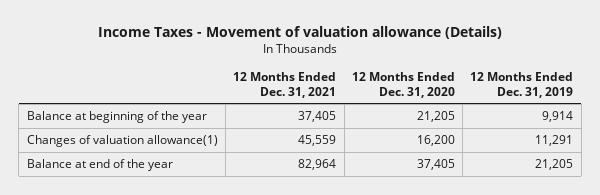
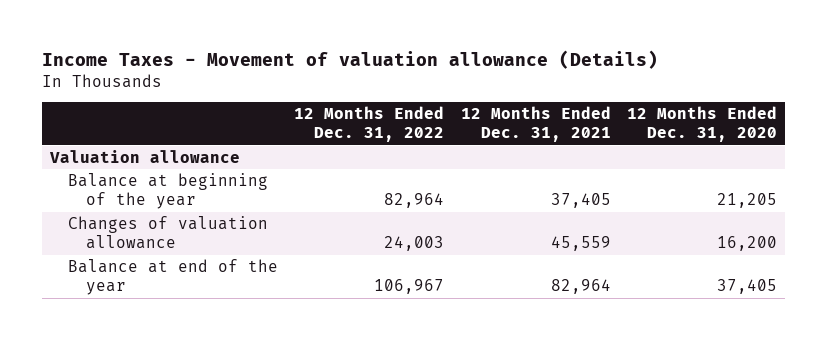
- | 12 Months Ended Dec. 31, 2021 | 12 Months Ended Dec. 31, 2020 | 12 Months Ended Dec. 31, 2019
+ | 12 Months Ended Dec. 31, 2022 | 12 Months Ended Dec. 31, 2021 | 12 Months Ended Dec. 31, 2020
+ Valuation allowance
- Changes of valuation allowance(1) | 45,559 | 16,200 | 11,291
+ Changes of valuation allowance | 24,003 | 45,559 | 16,200

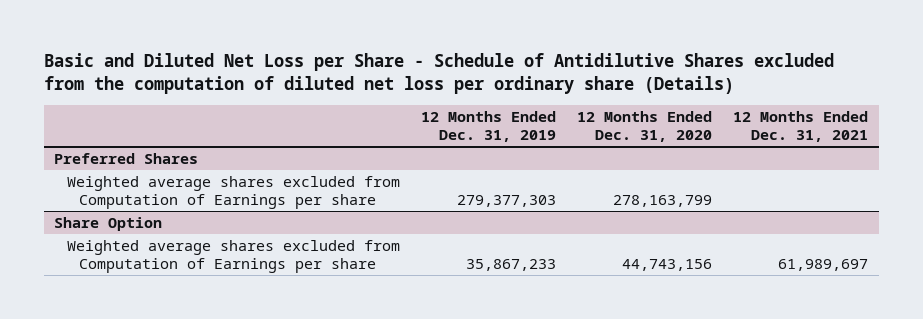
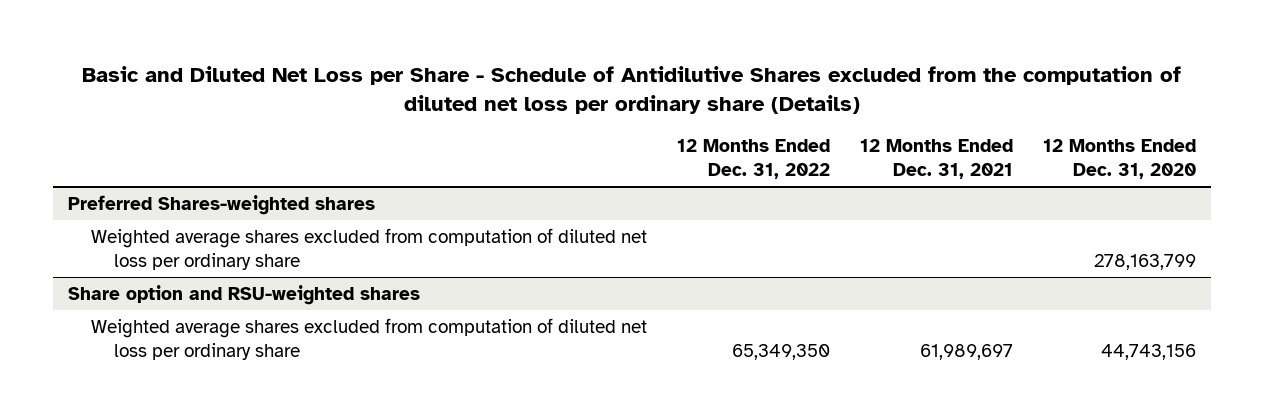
- | 12 Months Ended Dec. 31, 2019 | 12 Months Ended Dec. 31, 2020 | 12 Months Ended Dec. 31, 2021
+ | 12 Months Ended Dec. 31, 2022 | 12 Months Ended Dec. 31, 2021 | 12 Months Ended Dec. 31, 2020
- Preferred Shares
- Weighted average shares excluded from Computation of Earnings per share | 279,377,303 | 278,163,799 |
- Share Option
- Weighted average shares excluded from Computation of Earnings per share | 35,867,233 | 44,743,156 | 61,989,697
+ Preferred Shares-weighted shares
+ Weighted average shares excluded from computation of diluted net loss per ordinary share | | | 278,163,799
+ Share option and RSU-weighted shares
+ Weighted average shares excluded from computation of diluted net loss per ordinary share | 65,349,350 | 61,989,697 | 44,743,156

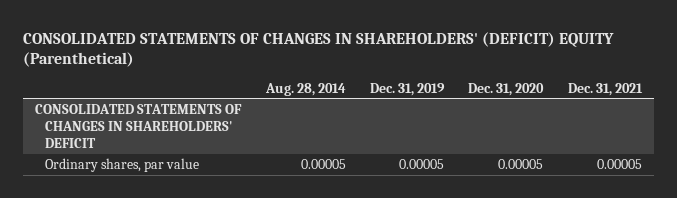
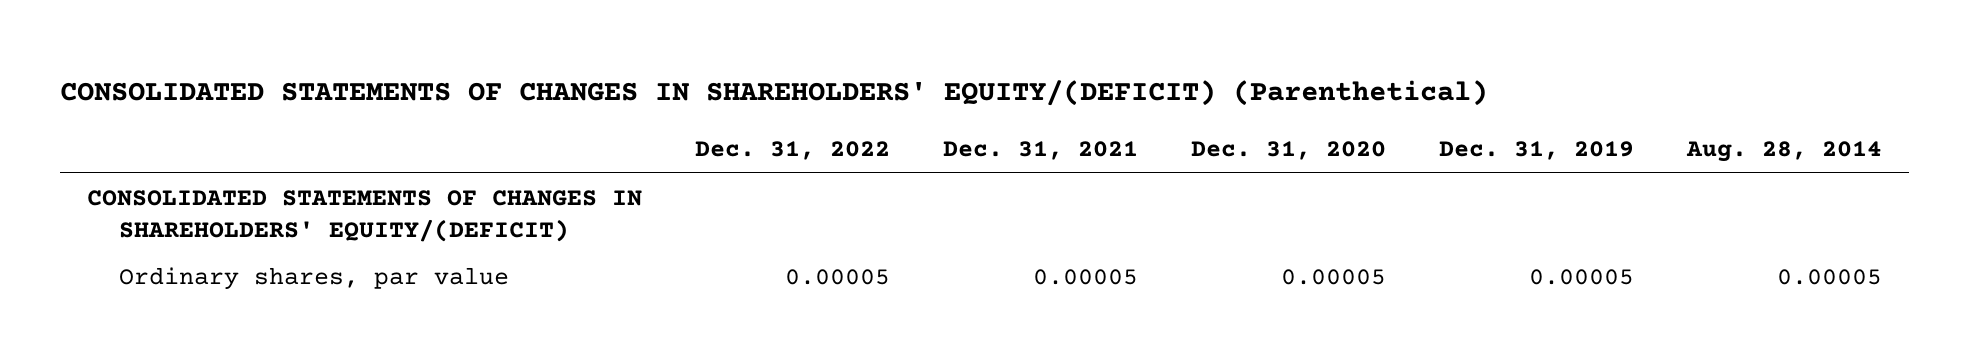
- CONSOLIDATED STATEMENTS OF CHANGES IN SHAREHOLDERS' (DEFICIT) EQUITY (Parenthetical)
+ CONSOLIDATED STATEMENTS OF CHANGES IN SHAREHOLDERS' EQUITY/(DEFICIT) (Parenthetical)
- | Aug. 28, 2014 | Dec. 31, 2019 | Dec. 31, 2020 | Dec. 31, 2021
+ | Dec. 31, 2022 | Dec. 31, 2021 | Dec. 31, 2020 | Dec. 31, 2019 | Aug. 28, 2014
- CONSOLIDATED STATEMENTS OF CHANGES IN SHAREHOLDERS' DEFICIT
+ CONSOLIDATED STATEMENTS OF CHANGES IN SHAREHOLDERS' EQUITY/(DEFICIT)

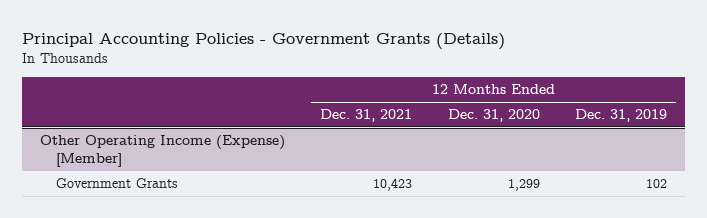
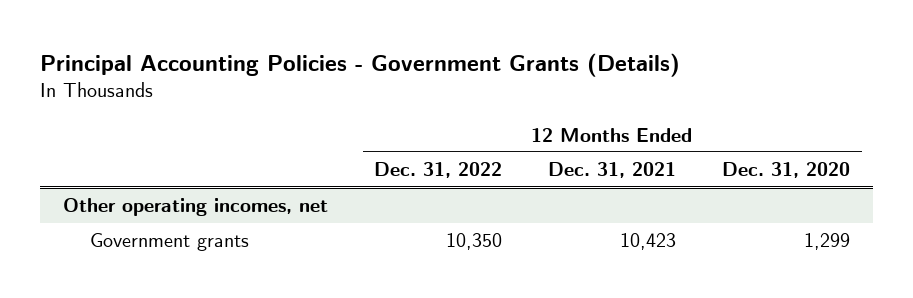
- | 12 Months Ended Dec. 31, 2021 | 12 Months Ended Dec. 31, 2020 | 12 Months Ended Dec. 31, 2019
+ | 12 Months Ended Dec. 31, 2022 | 12 Months Ended Dec. 31, 2021 | 12 Months Ended Dec. 31, 2020
- Other Operating Income (Expense) [Member]
- Government Grants | 10,423 | 1,299 | 102
+ Other operating incomes, net
+ Government grants | 10,350 | 10,423 | 1,299

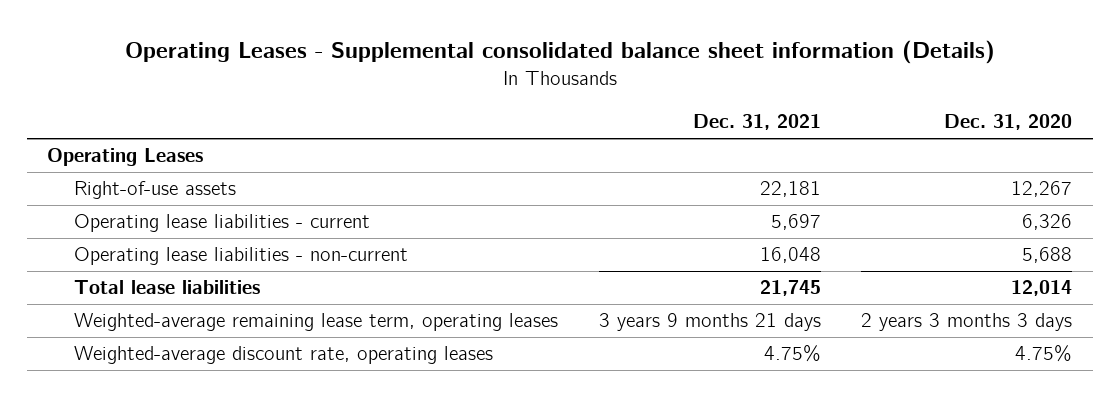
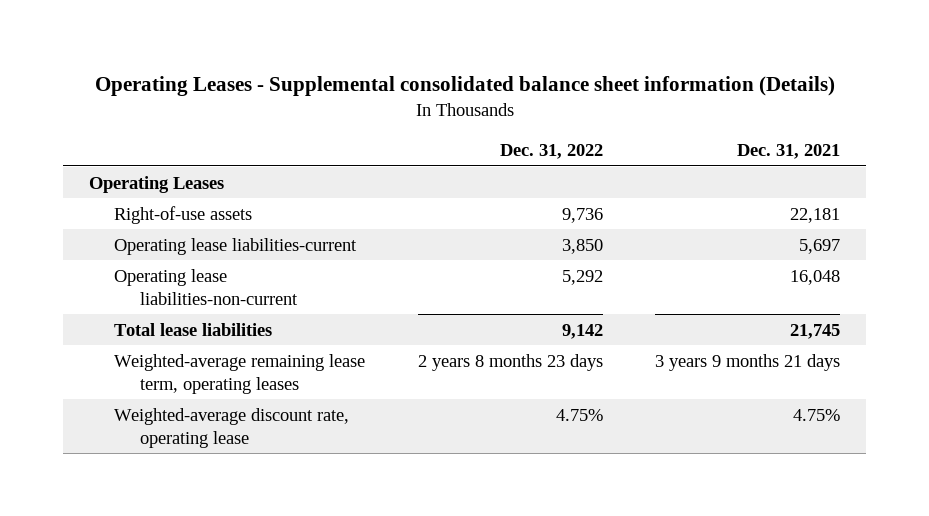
- | Dec. 31, 2021 | Dec. 31, 2020
+ | Dec. 31, 2022 | Dec. 31, 2021
- Operating lease liabilities - current | 5,697 | 6,326
- Operating lease liabilities - non-current | 16,048 | 5,688
+ Operating lease liabilities-current | 3,850 | 5,697
+ Operating lease liabilities-non-current | 5,292 | 16,048
- Weighted-average discount rate, operating leases | 4.75% | 4.75%
+ Weighted-average discount rate, operating lease | 4.75% | 4.75%

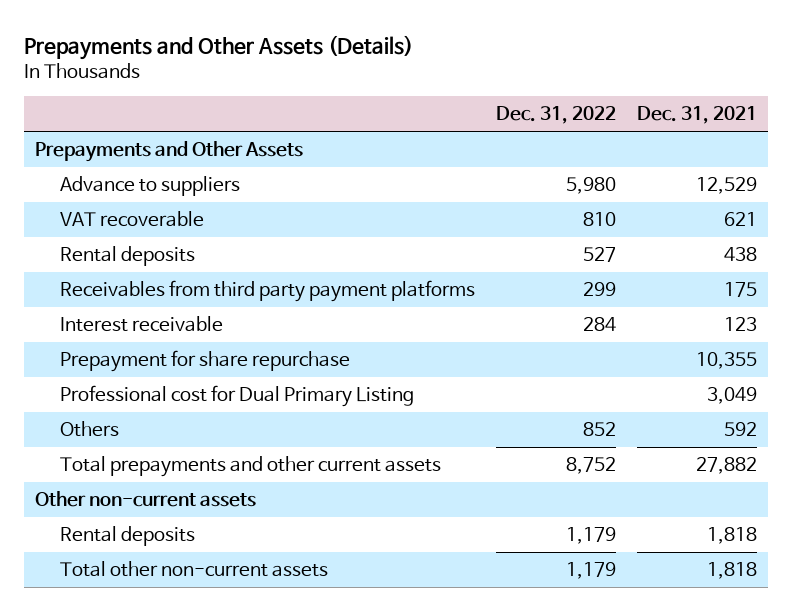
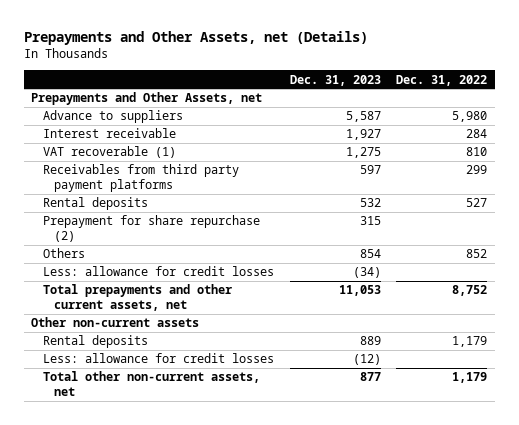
- Prepayments and Other Assets (Details)
+ Prepayments and Other Assets, net (Details)
- | Dec. 31, 2022 | Dec. 31, 2021
+ | Dec. 31, 2023 | Dec. 31, 2022
- Prepayments and Other Assets
+ Prepayments and Other Assets, net
- VAT recoverable | 810 | 621
- Prepayment for share repurchase | | 10,355
- Professional cost for Dual Primary Listing | | 3,049
+ VAT recoverable (1) | 1,275 | 810
moved down: Receivables from third party payment platforms | 597 | 299
moved down: Rental deposits | 532 | 527
+ Prepayment for share repurchase (2) | 315 |
- Total prepayments and other current assets | 8,752 | 27,882
+ Less: allowance for credit losses | (34) |
+ Total prepayments and other current assets, net | 11,053 | 8,752
- Total other non-current assets | 1,179 | 1,818
+ Less: allowance for credit losses | (12) |
+ Total other non-current assets, net | 877 | 1,179

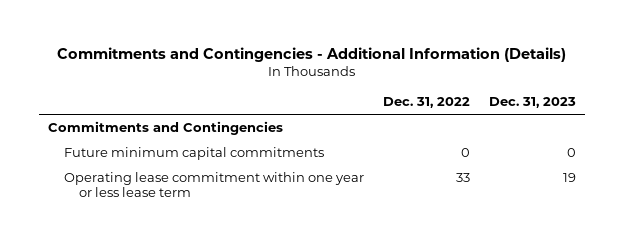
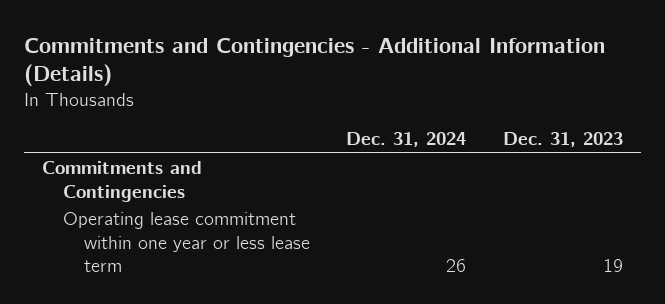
- | Dec. 31, 2022 | Dec. 31, 2023
+ | Dec. 31, 2024 | Dec. 31, 2023
- Future minimum capital commitments | 0 | 0

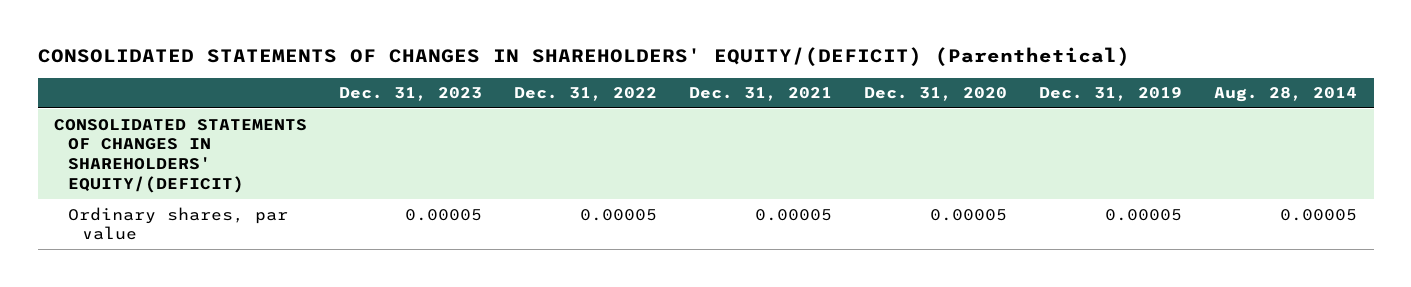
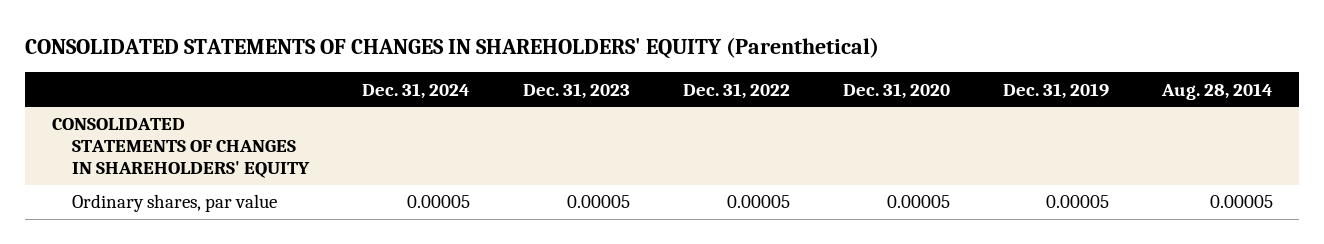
- CONSOLIDATED STATEMENTS OF CHANGES IN SHAREHOLDERS' EQUITY/(DEFICIT) (Parenthetical)
+ CONSOLIDATED STATEMENTS OF CHANGES IN SHAREHOLDERS' EQUITY (Parenthetical)
- | Dec. 31, 2023 | Dec. 31, 2022 | Dec. 31, 2021 | Dec. 31, 2020 | Dec. 31, 2019 | Aug. 28, 2014
+ | Dec. 31, 2024 | Dec. 31, 2023 | Dec. 31, 2022 | Dec. 31, 2020 | Dec. 31, 2019 | Aug. 28, 2014
- CONSOLIDATED STATEMENTS OF CHANGES IN SHAREHOLDERS' EQUITY/(DEFICIT)
+ CONSOLIDATED STATEMENTS OF CHANGES IN SHAREHOLDERS' EQUITY

